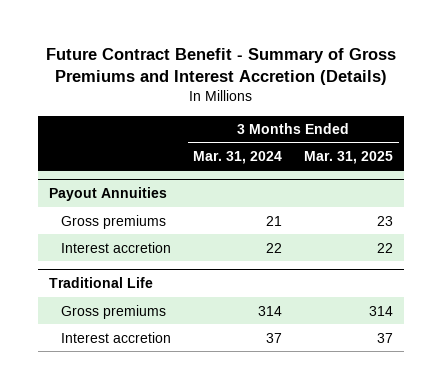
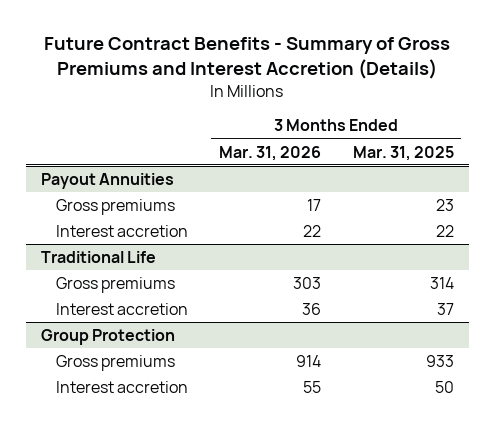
- Future Contract Benefit - Summary of Gross Premiums and Interest Accretion (Details)
+ Future Contract Benefits - Summary of Gross Premiums and Interest Accretion (Details)
- | 3 Months Ended Mar. 31, 2024 | 3 Months Ended Mar. 31, 2025
+ | 3 Months Ended Mar. 31, 2026 | 3 Months Ended Mar. 31, 2025
+ Group Protection
+ Gross premiums | 914 | 933
+ Interest accretion | 55 | 50

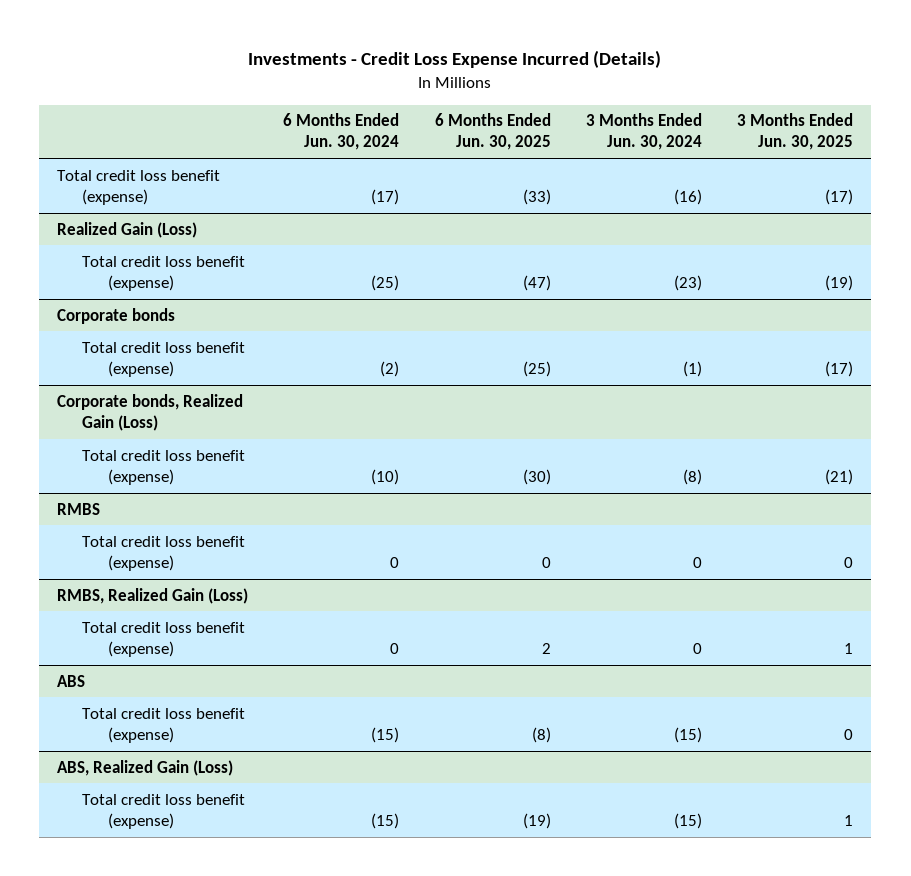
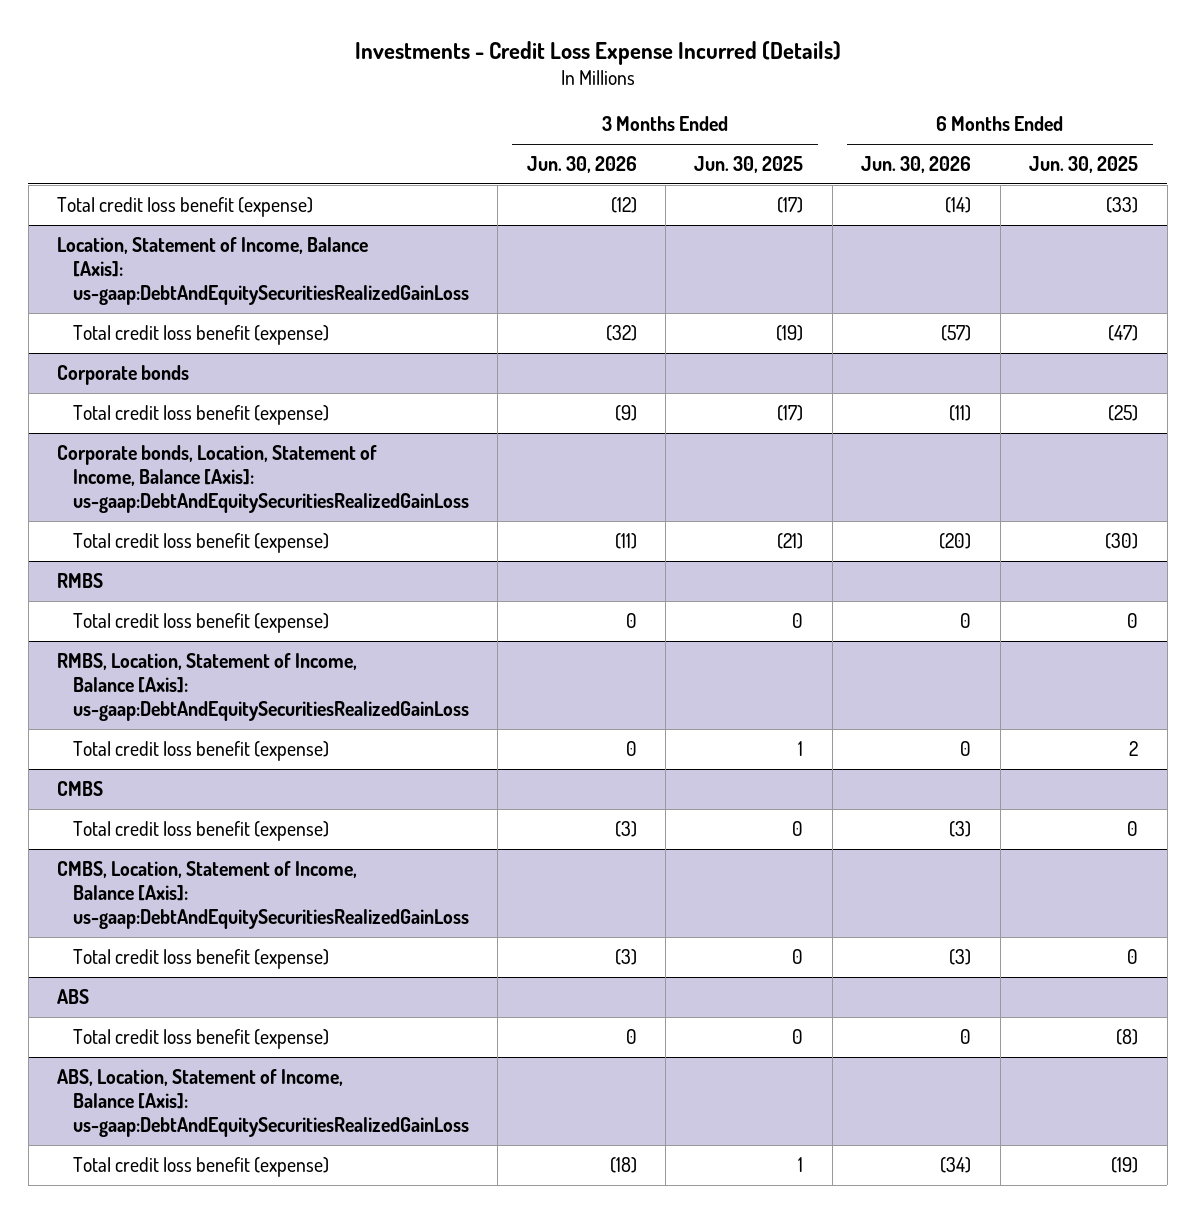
- | 6 Months Ended Jun. 30, 2024 | 6 Months Ended Jun. 30, 2025 | 3 Months Ended Jun. 30, 2024 | 3 Months Ended Jun. 30, 2025
+ | 3 Months Ended Jun. 30, 2026 | 3 Months Ended Jun. 30, 2025 | 6 Months Ended Jun. 30, 2026 | 6 Months Ended Jun. 30, 2025
- Realized Gain (Loss)
+ Location, Statement of Income, Balance [Axis]: us-gaap:DebtAndEquitySecuritiesRealizedGainLoss
- Corporate bonds, Realized Gain (Loss)
+ Corporate bonds, Location, Statement of Income, Balance [Axis]: us-gaap:DebtAndEquitySecuritiesRealizedGainLoss
- RMBS, Realized Gain (Loss)
+ RMBS, Location, Statement of Income, Balance [Axis]: us-gaap:DebtAndEquitySecuritiesRealizedGainLoss
+ CMBS
+ Total credit loss benefit (expense) | (3) | 0 | (3) | 0
+ CMBS, Location, Statement of Income, Balance [Axis]: us-gaap:DebtAndEquitySecuritiesRealizedGainLoss
+ Total credit loss benefit (expense) | (3) | 0 | (3) | 0
- ABS, Realized Gain (Loss)
+ ABS, Location, Statement of Income, Balance [Axis]: us-gaap:DebtAndEquitySecuritiesRealizedGainLoss

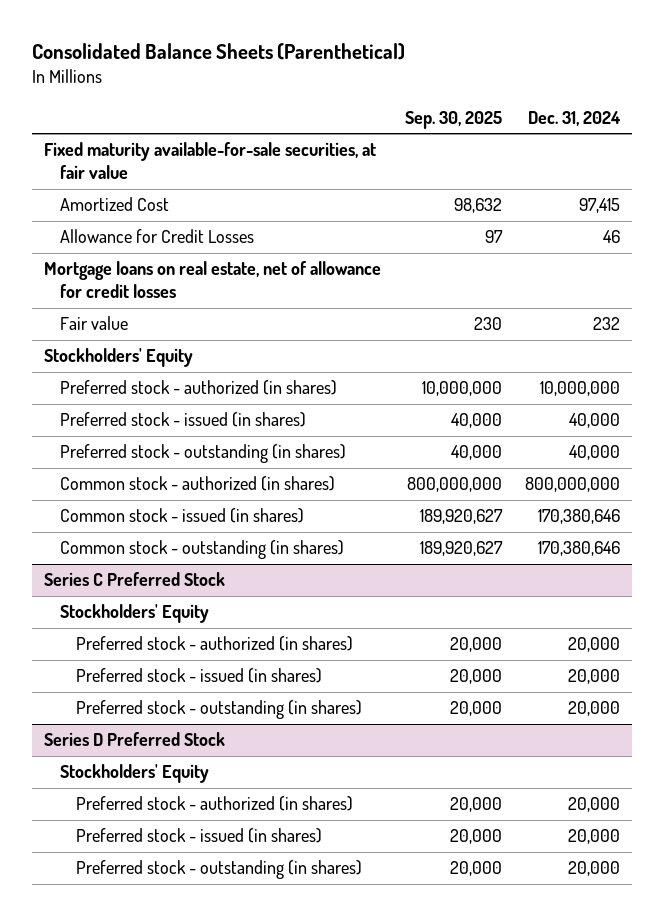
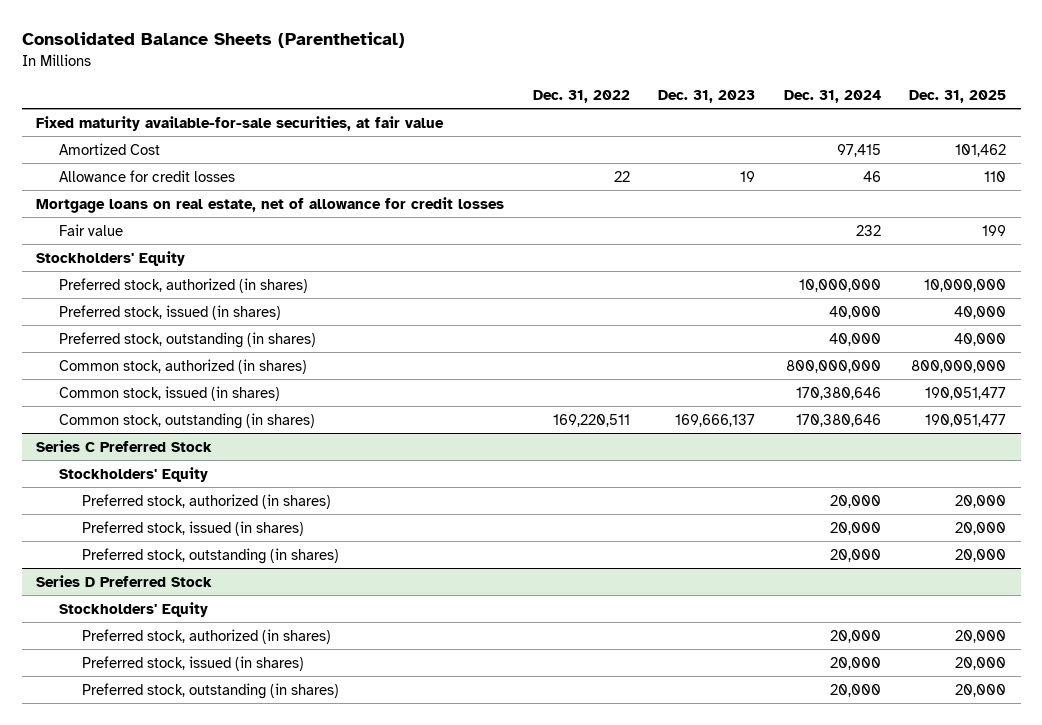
- | Sep. 30, 2025 | Dec. 31, 2024
+ | Dec. 31, 2022 | Dec. 31, 2023 | Dec. 31, 2024 | Dec. 31, 2025
- Allowance for Credit Losses | 97 | 46
+ Allowance for credit losses | 22 | 19 | 46 | 110
- Preferred stock - authorized (in shares) | 10,000,000 | 10,000,000
- Preferred stock - issued (in shares) | 40,000 | 40,000
- Preferred stock - outstanding (in shares) | 40,000 | 40,000
- Common stock - authorized (in shares) | 800,000,000 | 800,000,000
- Common stock - issued (in shares) | 189,920,627 | 170,380,646
- Common stock - outstanding (in shares) | 189,920,627 | 170,380,646
+ Preferred stock, authorized (in shares) | | | 10,000,000 | 10,000,000
+ Preferred stock, issued (in shares) | | | 40,000 | 40,000
+ Preferred stock, outstanding (in shares) | | | 40,000 | 40,000
+ Common stock, authorized (in shares) | | | 800,000,000 | 800,000,000
+ Common stock, issued (in shares) | | | 170,380,646 | 190,051,477
+ Common stock, outstanding (in shares) | 169,220,511 | 169,666,137 | 170,380,646 | 190,051,477
@ Series C Preferred Stock
- Preferred stock - authorized (in shares) | 20,000 | 20,000
- Preferred stock - issued (in shares) | 20,000 | 20,000
- Preferred stock - outstanding (in shares) | 20,000 | 20,000
+ Preferred stock, authorized (in shares) | | | 20,000 | 20,000
+ Preferred stock, issued (in shares) | | | 20,000 | 20,000
+ Preferred stock, outstanding (in shares) | | | 20,000 | 20,000
@ Series D Preferred Stock
- Preferred stock - authorized (in shares) | 20,000 | 20,000
- Preferred stock - issued (in shares) | 20,000 | 20,000
- Preferred stock - outstanding (in shares) | 20,000 | 20,000
+ Preferred stock, authorized (in shares) | | | 20,000 | 20,000
+ Preferred stock, issued (in shares) | | | 20,000 | 20,000
+ Preferred stock, outstanding (in shares) | | | 20,000 | 20,000

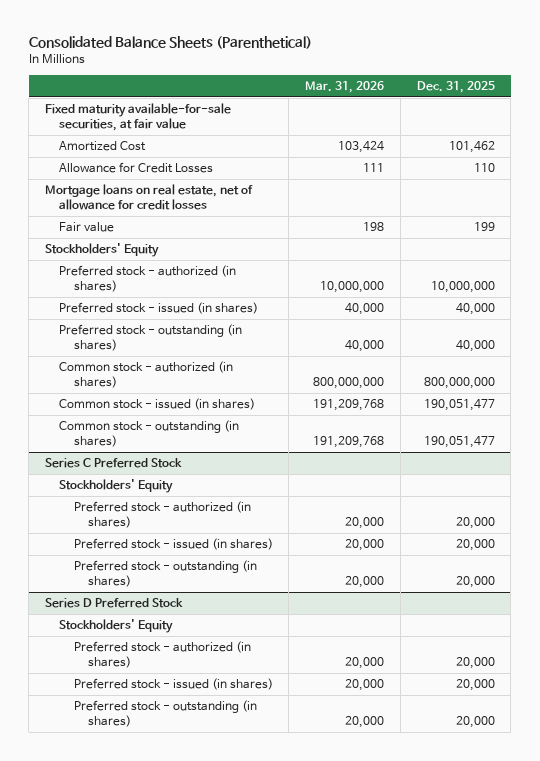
- | Dec. 31, 2022 | Dec. 31, 2023 | Dec. 31, 2024 | Dec. 31, 2025
+ | Mar. 31, 2026 | Dec. 31, 2025
- Allowance for credit losses | 22 | 19 | 46 | 110
+ Allowance for Credit Losses | 111 | 110
- Preferred stock, authorized (in shares) | | | 10,000,000 | 10,000,000
- Preferred stock, issued (in shares) | | | 40,000 | 40,000
- Preferred stock, outstanding (in shares) | | | 40,000 | 40,000
- Common stock, authorized (in shares) | | | 800,000,000 | 800,000,000
- Common stock, issued (in shares) | | | 170,380,646 | 190,051,477
- Common stock, outstanding (in shares) | 169,220,511 | 169,666,137 | 170,380,646 | 190,051,477
+ Preferred stock - authorized (in shares) | 10,000,000 | 10,000,000
+ Preferred stock - issued (in shares) | 40,000 | 40,000
+ Preferred stock - outstanding (in shares) | 40,000 | 40,000
+ Common stock - authorized (in shares) | 800,000,000 | 800,000,000
+ Common stock - issued (in shares) | 191,209,768 | 190,051,477
+ Common stock - outstanding (in shares) | 191,209,768 | 190,051,477
@ Series C Preferred Stock
- Preferred stock, authorized (in shares) | | | 20,000 | 20,000
- Preferred stock, issued (in shares) | | | 20,000 | 20,000
- Preferred stock, outstanding (in shares) | | | 20,000 | 20,000
+ Preferred stock - authorized (in shares) | 20,000 | 20,000
+ Preferred stock - issued (in shares) | 20,000 | 20,000
+ Preferred stock - outstanding (in shares) | 20,000 | 20,000
@ Series D Preferred Stock
- Preferred stock, authorized (in shares) | | | 20,000 | 20,000
- Preferred stock, issued (in shares) | | | 20,000 | 20,000
- Preferred stock, outstanding (in shares) | | | 20,000 | 20,000
+ Preferred stock - authorized (in shares) | 20,000 | 20,000
+ Preferred stock - issued (in shares) | 20,000 | 20,000
+ Preferred stock - outstanding (in shares) | 20,000 | 20,000

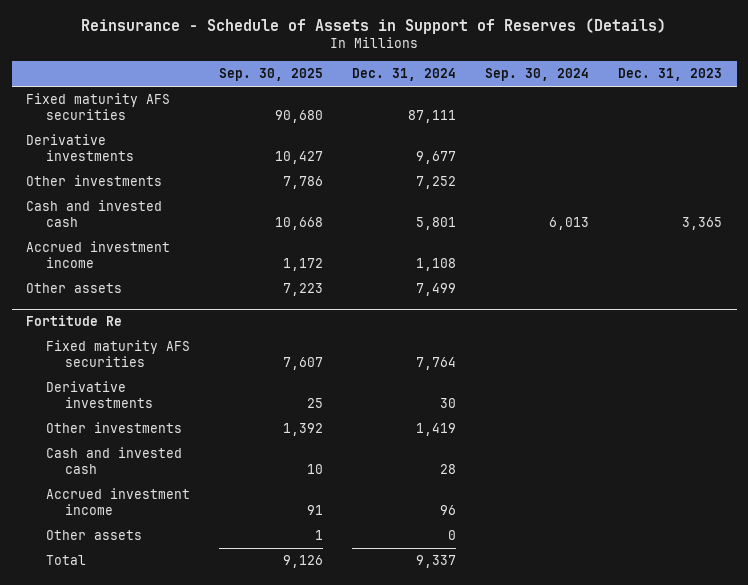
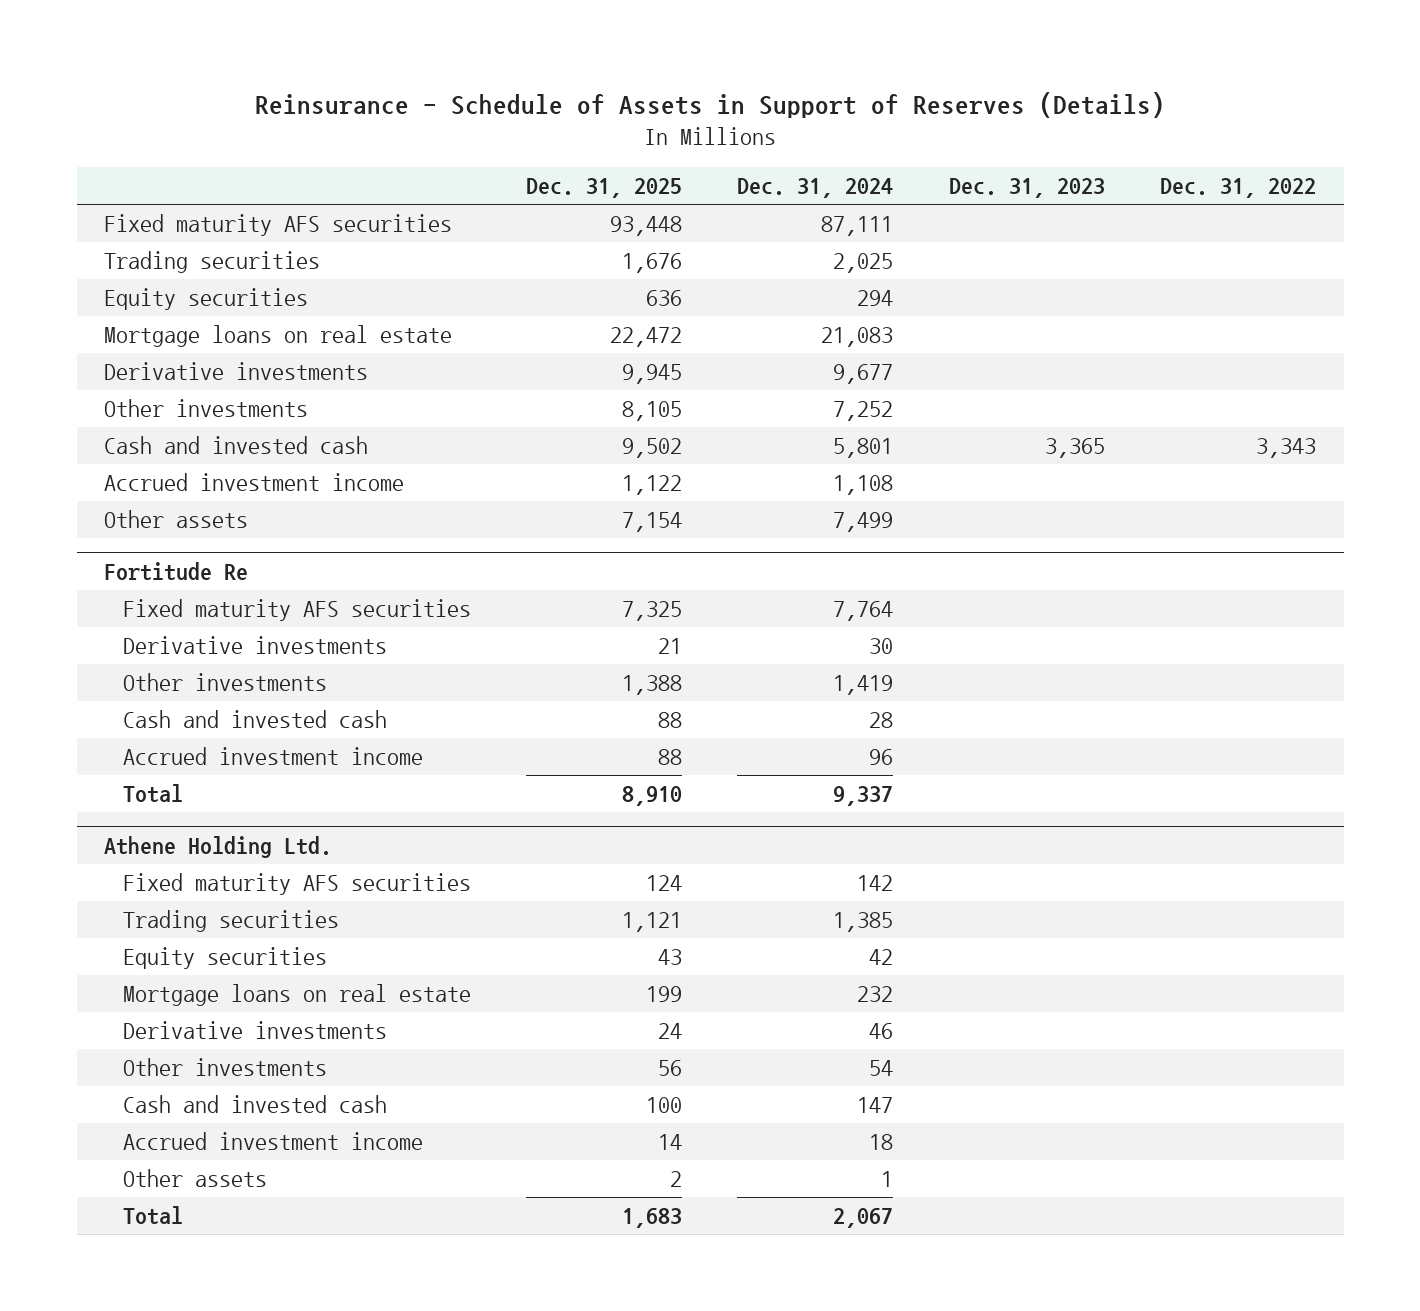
- | Sep. 30, 2025 | Dec. 31, 2024 | Sep. 30, 2024 | Dec. 31, 2023
+ | Dec. 31, 2025 | Dec. 31, 2024 | Dec. 31, 2023 | Dec. 31, 2022
+ Trading securities | 1,676 | 2,025 | |
+ Equity securities | 636 | 294 | |
+ Mortgage loans on real estate | 22,472 | 21,083 | |
@ Fortitude Re
- Other assets | 1 | 0 | |
+ Athene Holding Ltd.
+ Fixed maturity AFS securities | 124 | 142 | |
+ Trading securities | 1,121 | 1,385 | |
+ Equity securities | 43 | 42 | |
+ Mortgage loans on real estate | 199 | 232 | |
+ Derivative investments | 24 | 46 | |
+ Other investments | 56 | 54 | |
+ Cash and invested cash | 100 | 147 | |
+ Accrued investment income | 14 | 18 | |
+ Other assets | 2 | 1 | |
+ Total | 1,683 | 2,067 | |

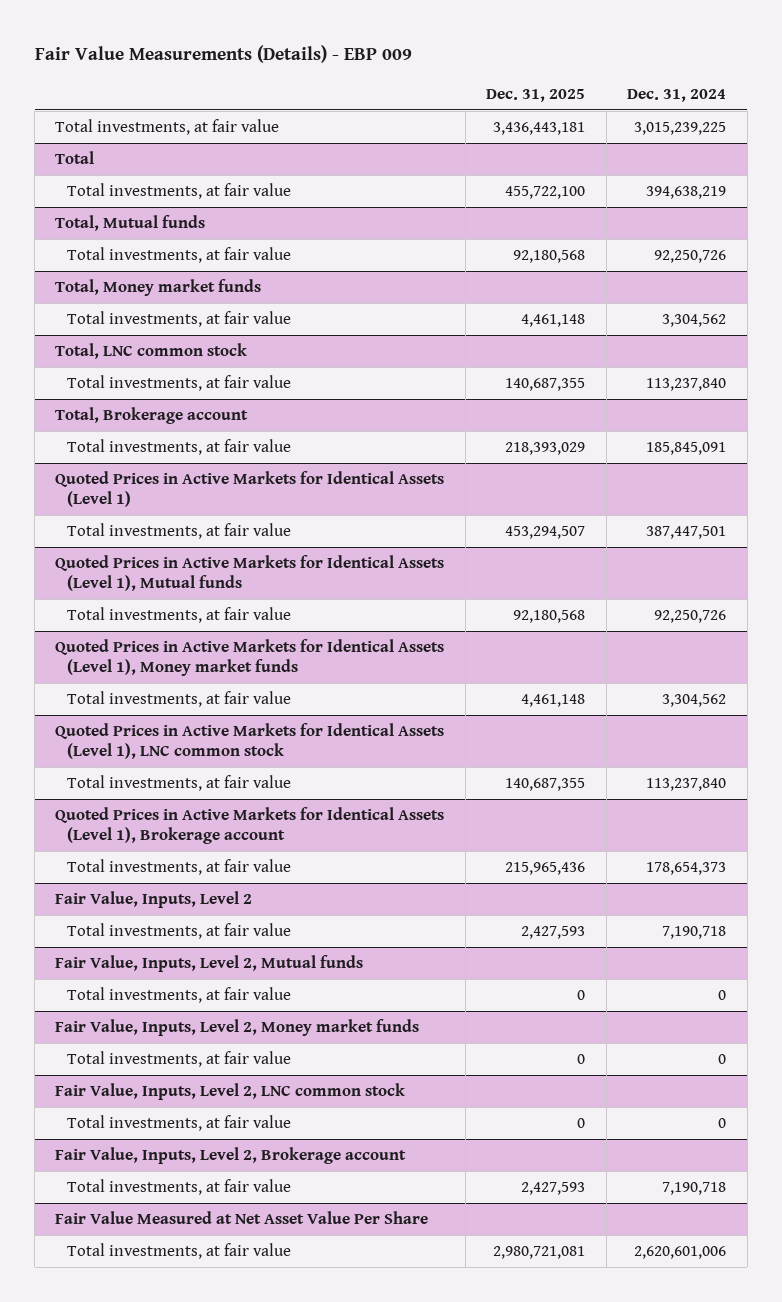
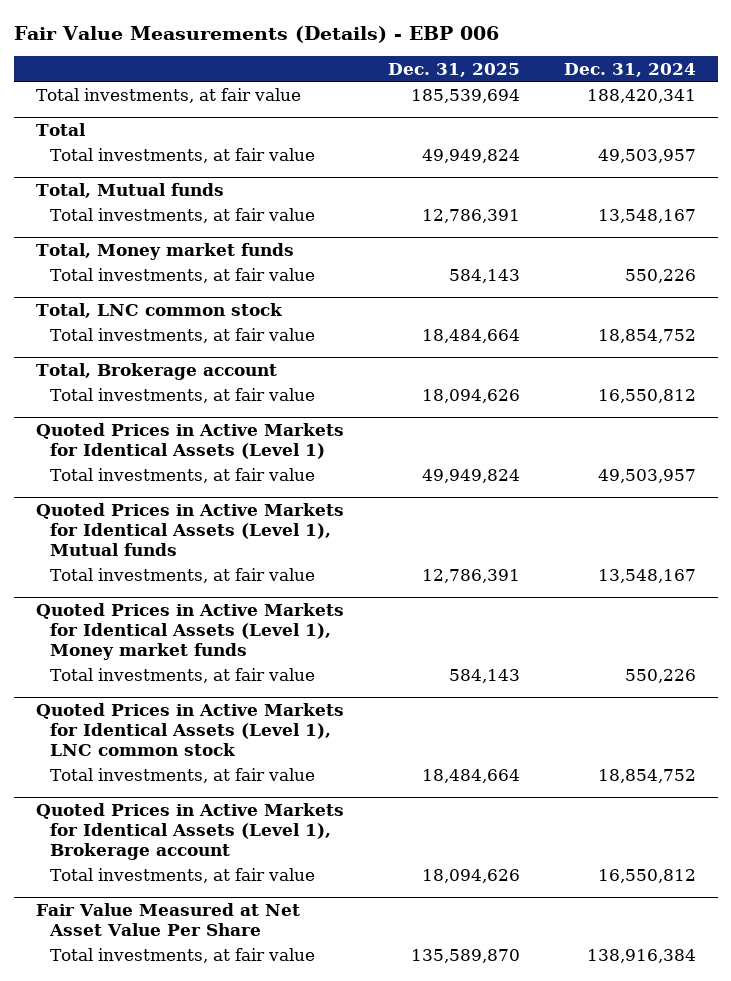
- Fair Value Measurements (Details) - EBP 009
+ Fair Value Measurements (Details) - EBP 006
- Total investments, at fair value | 3,436,443,181 | 3,015,239,225
+ Total investments, at fair value | 185,539,694 | 188,420,341
@ Total
- Total investments, at fair value | 455,722,100 | 394,638,219
+ Total investments, at fair value | 49,949,824 | 49,503,957
@ Total, Mutual funds
- Total investments, at fair value | 92,180,568 | 92,250,726
+ Total investments, at fair value | 12,786,391 | 13,548,167
@ Total, Money market funds
- Total investments, at fair value | 4,461,148 | 3,304,562
+ Total investments, at fair value | 584,143 | 550,226
@ Total, LNC common stock
- Total investments, at fair value | 140,687,355 | 113,237,840
+ Total investments, at fair value | 18,484,664 | 18,854,752
@ Total, Brokerage account
- Total investments, at fair value | 218,393,029 | 185,845,091
+ Total investments, at fair value | 18,094,626 | 16,550,812
@ Quoted Prices in Active Markets for Identical Assets (Level 1)
- Total investments, at fair value | 453,294,507 | 387,447,501
+ Total investments, at fair value | 49,949,824 | 49,503,957
@ Quoted Prices in Active Markets for Identical Assets (Level 1), Mutual funds
- Total investments, at fair value | 92,180,568 | 92,250,726
+ Total investments, at fair value | 12,786,391 | 13,548,167
@ Quoted Prices in Active Markets for Identical Assets (Level 1), Money market funds
- Total investments, at fair value | 4,461,148 | 3,304,562
+ Total investments, at fair value | 584,143 | 550,226
@ Quoted Prices in Active Markets for Identical Assets (Level 1), LNC common stock
- Total investments, at fair value | 140,687,355 | 113,237,840
+ Total investments, at fair value | 18,484,664 | 18,854,752
@ Quoted Prices in Active Markets for Identical Assets (Level 1), Brokerage account
- Total investments, at fair value | 215,965,436 | 178,654,373
- Fair Value, Inputs, Level 2
- Total investments, at fair value | 2,427,593 | 7,190,718
- Fair Value, Inputs, Level 2, Mutual funds
- Total investments, at fair value | 0 | 0
- Fair Value, Inputs, Level 2, Money market funds
- Total investments, at fair value | 0 | 0
- Fair Value, Inputs, Level 2, LNC common stock
- Total investments, at fair value | 0 | 0
- Fair Value, Inputs, Level 2, Brokerage account
- Total investments, at fair value | 2,427,593 | 7,190,718
@ Quoted Prices in Active Markets for Identical Assets (Level 1), Brokerage account
+ Total investments, at fair value | 18,094,626 | 16,550,812
@ Fair Value Measured at Net Asset Value Per Share
- Total investments, at fair value | 2,980,721,081 | 2,620,601,006
+ Total investments, at fair value | 135,589,870 | 138,916,384

